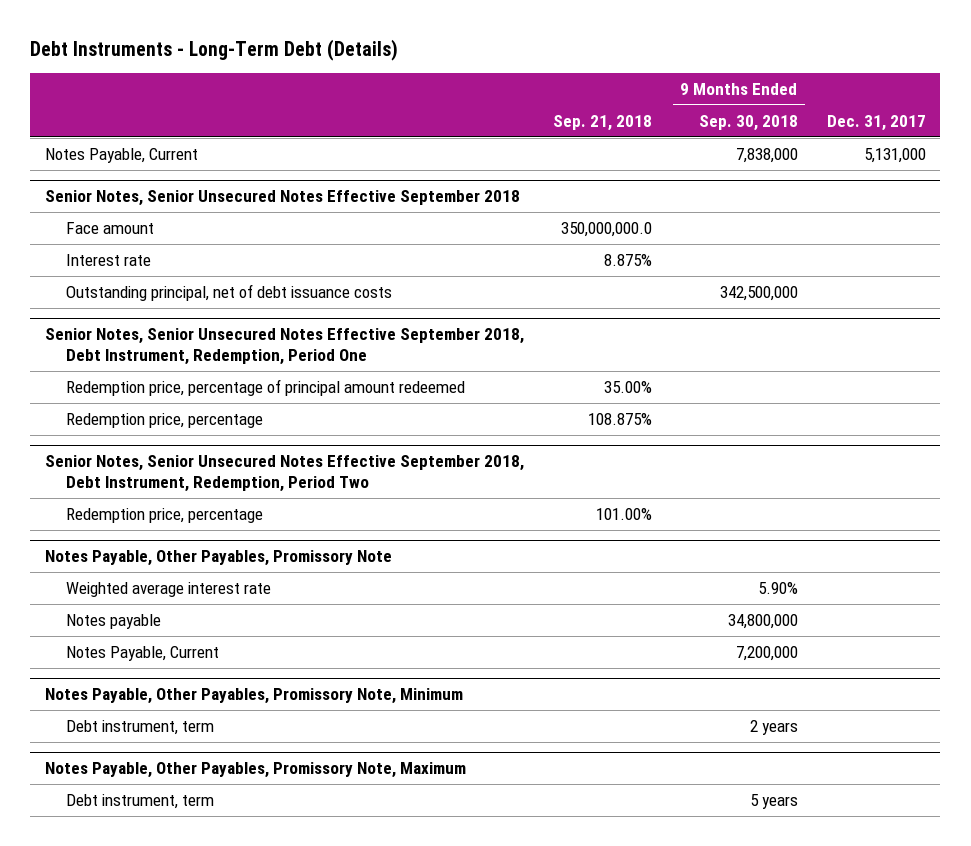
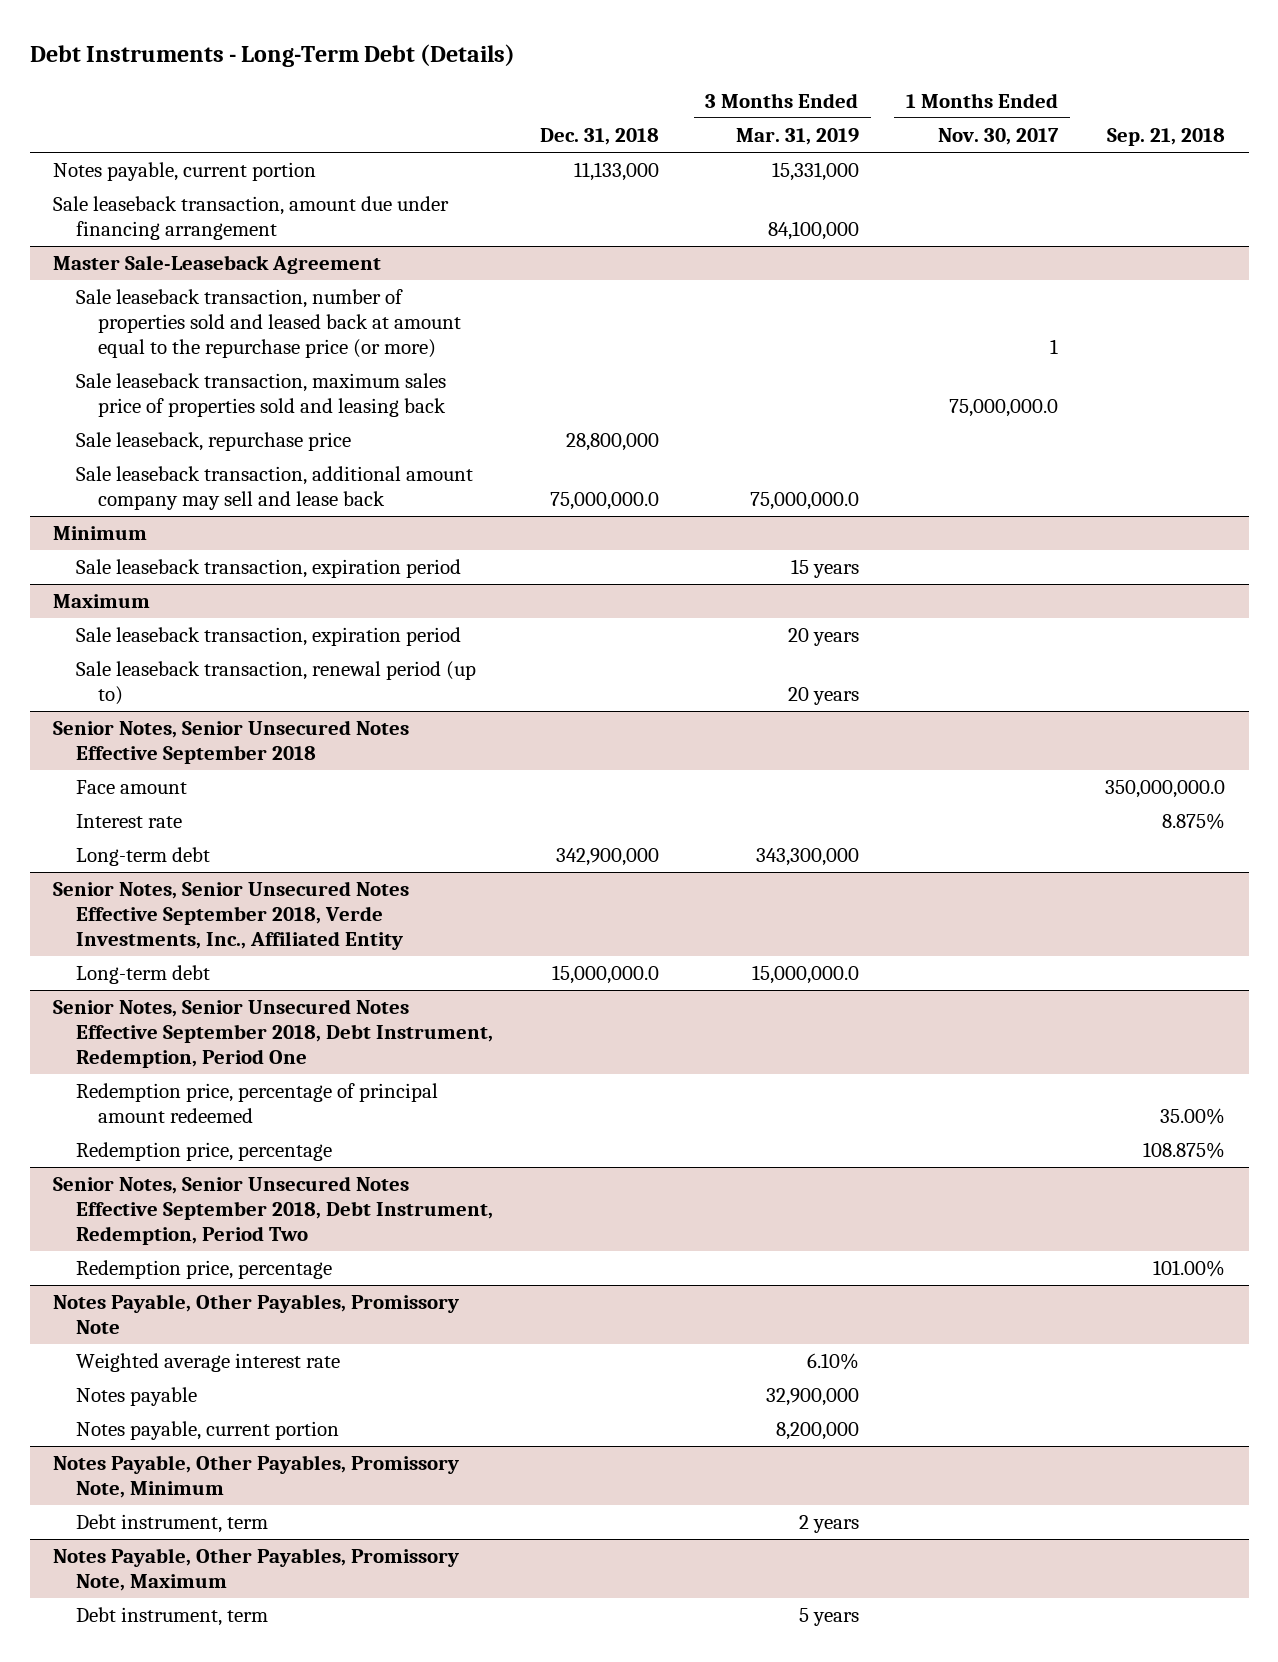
- | Sep. 21, 2018 | 9 Months Ended Sep. 30, 2018 | Dec. 31, 2017
+ | Dec. 31, 2018 | 3 Months Ended Mar. 31, 2019 | 1 Months Ended Nov. 30, 2017 | Sep. 21, 2018
- Notes Payable, Current | | 7,838,000 | 5,131,000
+ Notes payable, current portion | 11,133,000 | 15,331,000 | |
+ Sale leaseback transaction, amount due under financing arrangement | | 84,100,000 | |
+ Master Sale-Leaseback Agreement
+ Sale leaseback transaction, number of properties sold and leased back at amount equal to the repurchase price (or more) | | | 1 |
+ Sale leaseback transaction, maximum sales price of properties sold and leasing back | | | 75,000,000.0 |
+ Sale leaseback, repurchase price | 28,800,000 | | |
+ Sale leaseback transaction, additional amount company may sell and lease back | 75,000,000.0 | 75,000,000.0 | |
+ Minimum
+ Sale leaseback transaction, expiration period | | 15 years | |
+ Maximum
+ Sale leaseback transaction, expiration period | | 20 years | |
+ Sale leaseback transaction, renewal period (up to) | | 20 years | |
@ Senior Notes, Senior Unsecured Notes Effective September 2018
- Outstanding principal, net of debt issuance costs | | 342,500,000 |
+ Long-term debt | 342,900,000 | 343,300,000 | |
+ Senior Notes, Senior Unsecured Notes Effective September 2018, Verde Investments, Inc., Affiliated Entity
+ Long-term debt | 15,000,000.0 | 15,000,000.0 | |
@ Notes Payable, Other Payables, Promissory Note
- Notes Payable, Current | | 7,200,000 |
+ Notes payable, current portion | | 8,200,000 | |

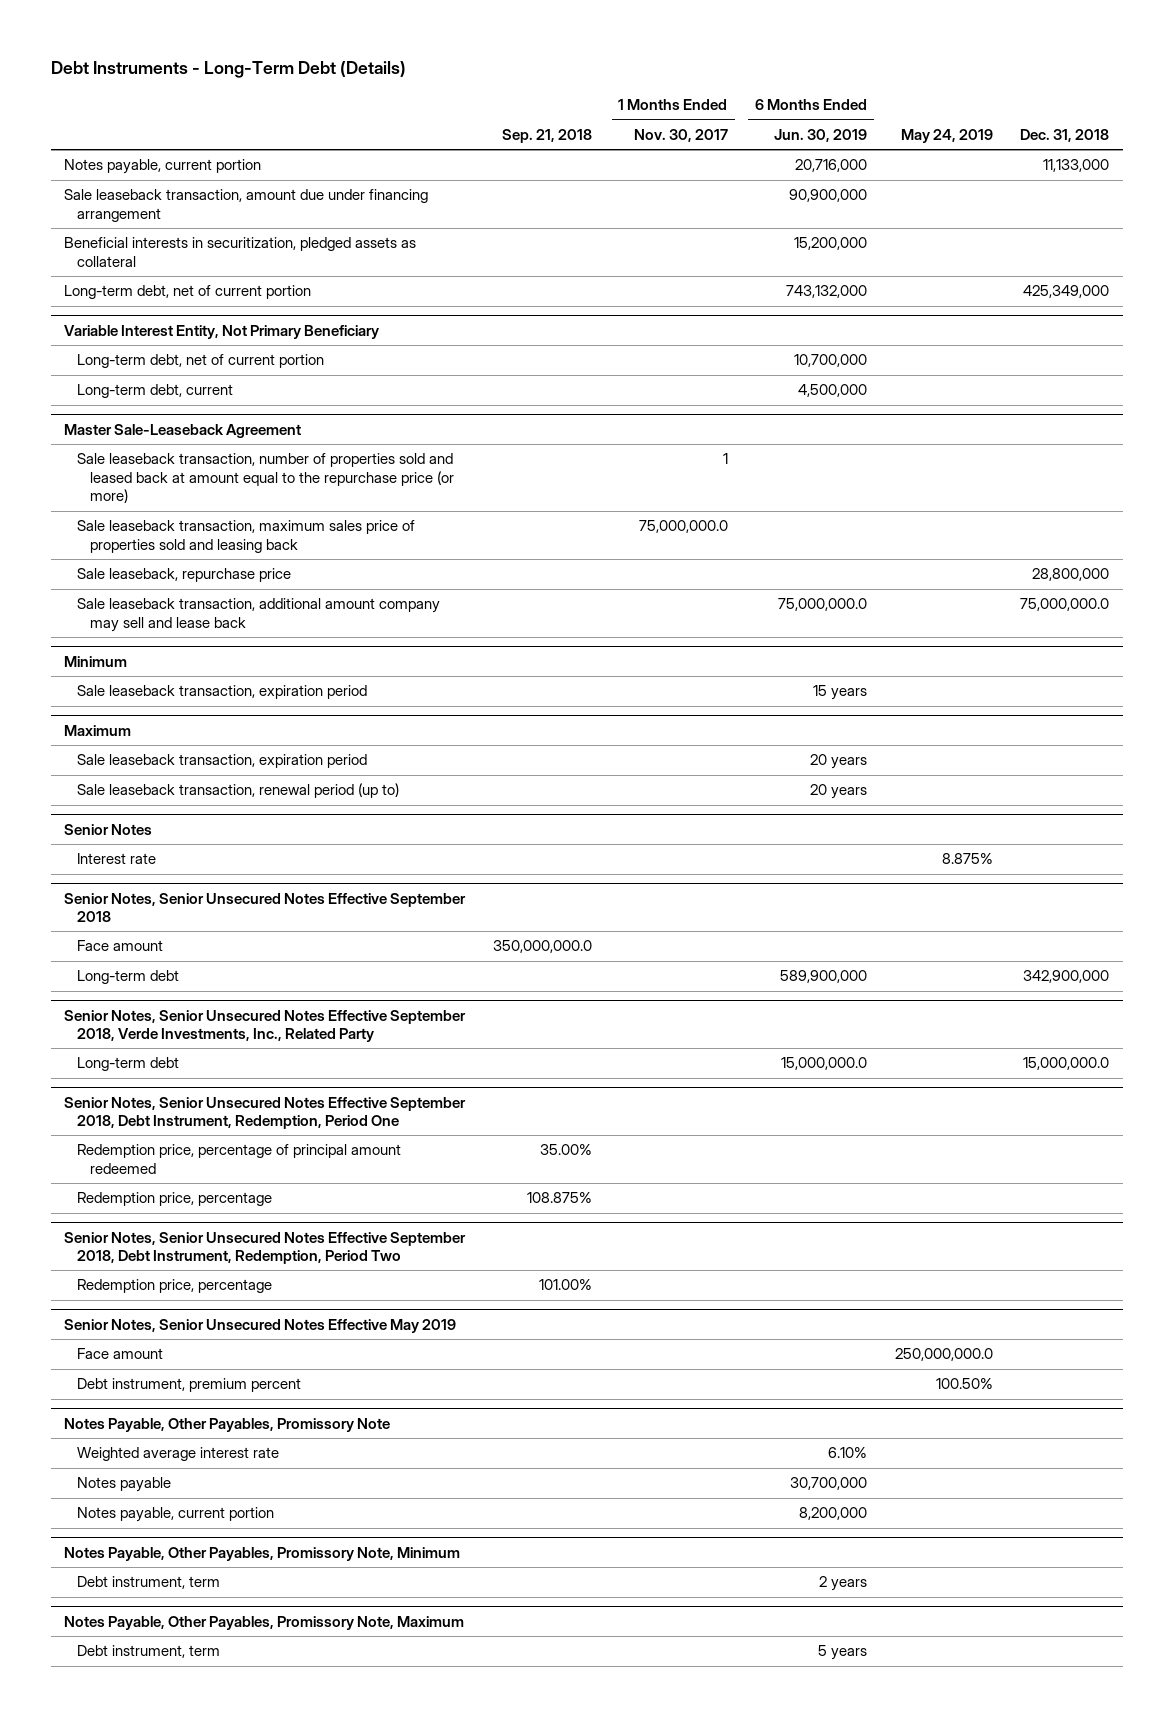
- | Dec. 31, 2018 | 3 Months Ended Mar. 31, 2019 | 1 Months Ended Nov. 30, 2017 | Sep. 21, 2018
+ | Sep. 21, 2018 | 1 Months Ended Nov. 30, 2017 | 6 Months Ended Jun. 30, 2019 | May 24, 2019 | Dec. 31, 2018
+ Beneficial interests in securitization, pledged assets as collateral | | | 15,200,000 | |
+ Long-term debt, net of current portion | | | 743,132,000 | | 425,349,000
+ Variable Interest Entity, Not Primary Beneficiary
+ Long-term debt, net of current portion | | | 10,700,000 | |
+ Long-term debt, current | | | 4,500,000 | |
+ Senior Notes
+ Interest rate | | | | 8.875% |
@ Senior Notes, Senior Unsecured Notes Effective September 2018
- Interest rate | | | | 8.875%
- Senior Notes, Senior Unsecured Notes Effective September 2018, Verde Investments, Inc., Affiliated Entity
+ Senior Notes, Senior Unsecured Notes Effective September 2018, Verde Investments, Inc., Related Party
+ Senior Notes, Senior Unsecured Notes Effective May 2019
+ Face amount | | | | 250,000,000.0 |
+ Debt instrument, premium percent | | | | 100.50% |

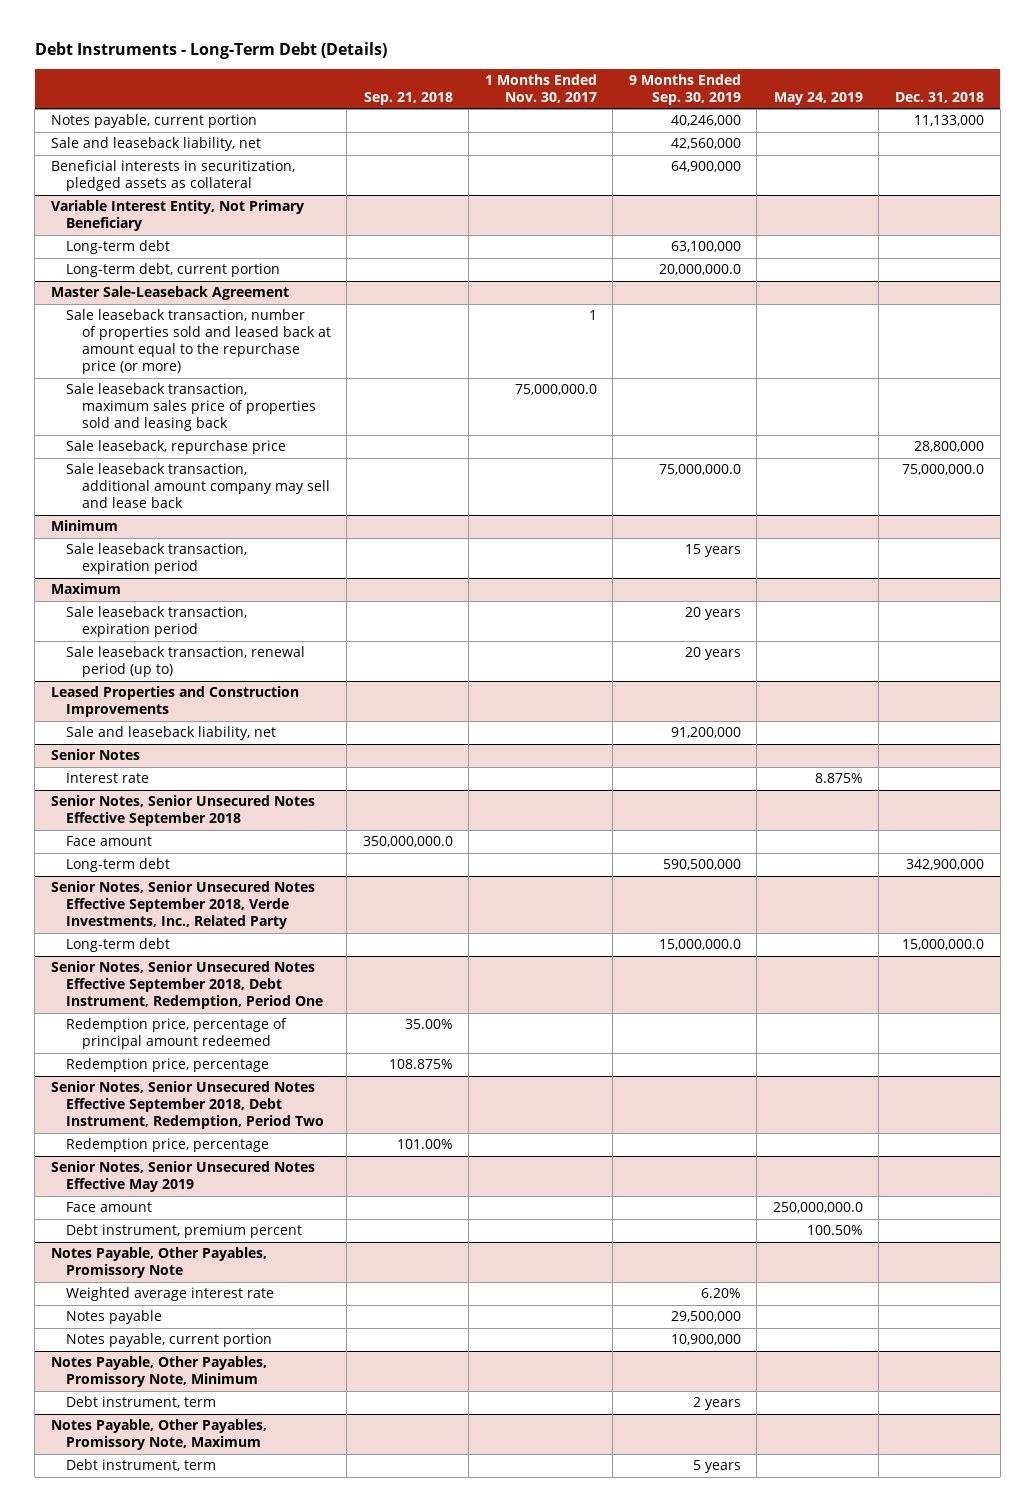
- | Sep. 21, 2018 | 1 Months Ended Nov. 30, 2017 | 6 Months Ended Jun. 30, 2019 | May 24, 2019 | Dec. 31, 2018
+ | Sep. 21, 2018 | 1 Months Ended Nov. 30, 2017 | 9 Months Ended Sep. 30, 2019 | May 24, 2019 | Dec. 31, 2018
- Sale leaseback transaction, amount due under financing arrangement | | | 90,900,000 | |
+ Sale and leaseback liability, net | | | 42,560,000 | |
- Long-term debt, net of current portion | | | 743,132,000 | | 425,349,000
@ Variable Interest Entity, Not Primary Beneficiary
- Long-term debt, net of current portion | | | 10,700,000 | |
- Long-term debt, current | | | 4,500,000 | |
+ Long-term debt | | | 63,100,000 | |
+ Long-term debt, current portion | | | 20,000,000.0 | |
+ Leased Properties and Construction Improvements
+ Sale and leaseback liability, net | | | 91,200,000 | |

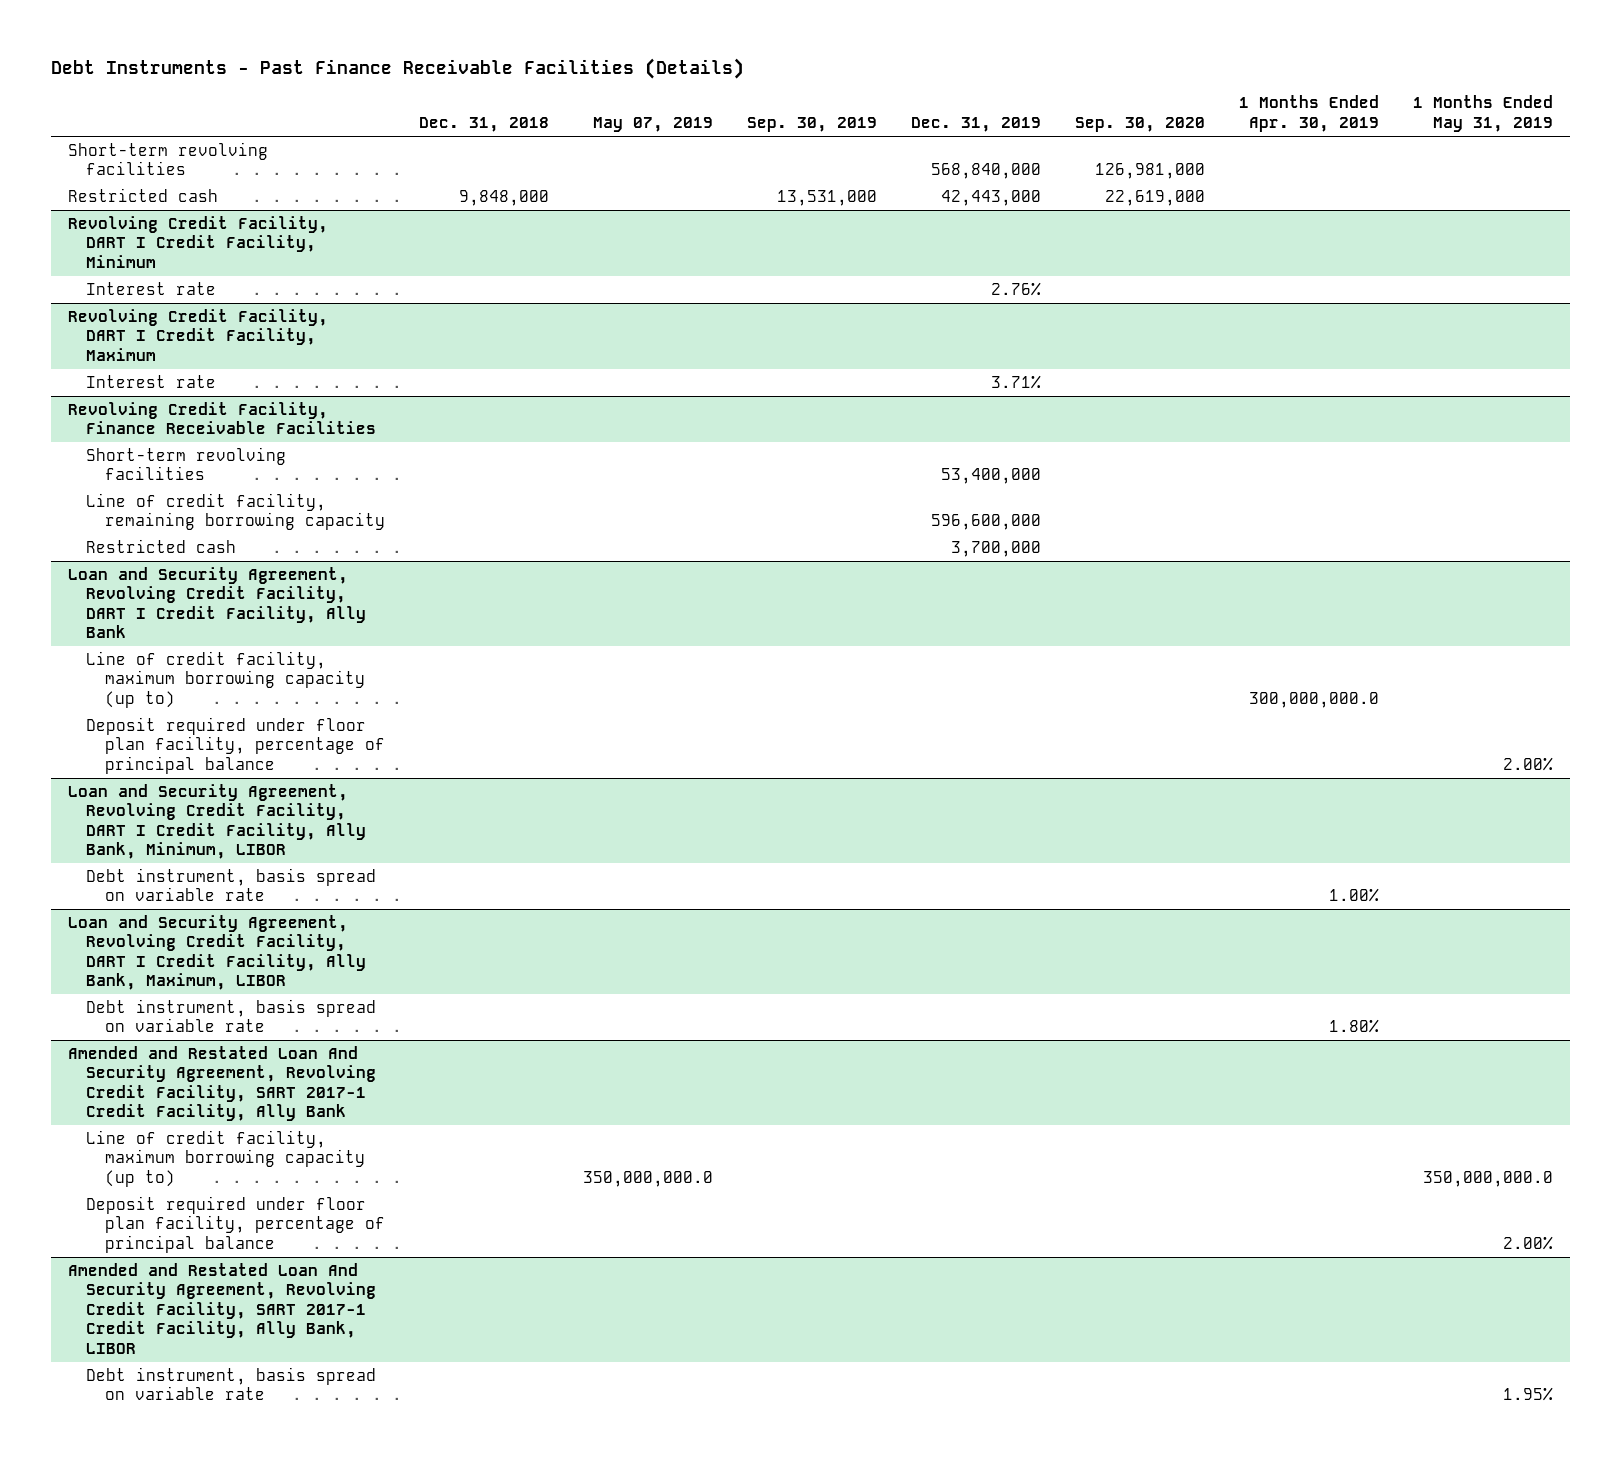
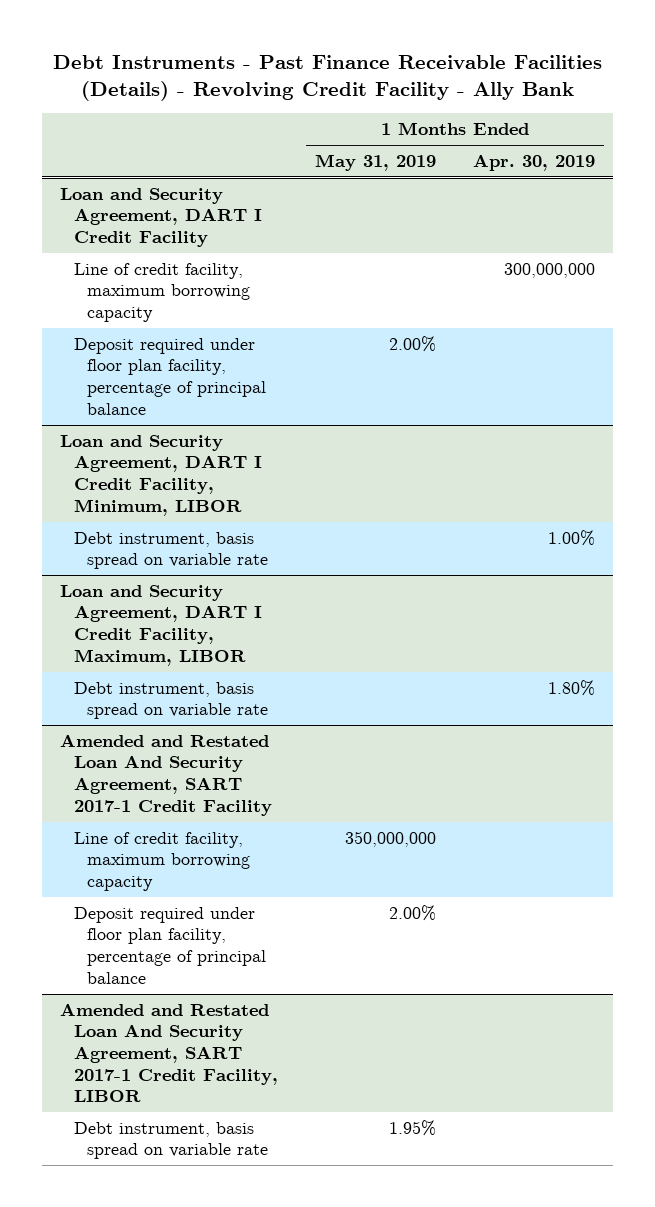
- Debt Instruments - Past Finance Receivable Facilities (Details)
+ Debt Instruments - Past Finance Receivable Facilities (Details) - Revolving Credit Facility - Ally Bank
- | Dec. 31, 2018 | May 07, 2019 | Sep. 30, 2019 | Dec. 31, 2019 | Sep. 30, 2020 | 1 Months Ended Apr. 30, 2019 | 1 Months Ended May 31, 2019
+ | 1 Months Ended May 31, 2019 | 1 Months Ended Apr. 30, 2019
- Short-term revolving facilities | | | | 568,840,000 | 126,981,000 | |
- Restricted cash | 9,848,000 | | 13,531,000 | 42,443,000 | 22,619,000 | |
- Revolving Credit Facility, DART I Credit Facility, Minimum
- Interest rate | | | | 2.76% | | |
- Revolving Credit Facility, DART I Credit Facility, Maximum
- Interest rate | | | | 3.71% | | |
- Revolving Credit Facility, Finance Receivable Facilities
- Short-term revolving facilities | | | | 53,400,000 | | |
- Line of credit facility, remaining borrowing capacity | | | | 596,600,000 | | |
- Restricted cash | | | | 3,700,000 | | |
- Loan and Security Agreement, Revolving Credit Facility, DART I Credit Facility, Ally Bank
- Line of credit facility, maximum borrowing capacity (up to) | | | | | | 300,000,000.0 |
+ Loan and Security Agreement, DART I Credit Facility
+ Line of credit facility, maximum borrowing capacity | | 300,000,000
- Loan and Security Agreement, Revolving Credit Facility, DART I Credit Facility, Ally Bank, Minimum, LIBOR
+ Loan and Security Agreement, DART I Credit Facility, Minimum, LIBOR
- Loan and Security Agreement, Revolving Credit Facility, DART I Credit Facility, Ally Bank, Maximum, LIBOR
+ Loan and Security Agreement, DART I Credit Facility, Maximum, LIBOR
- Amended and Restated Loan And Security Agreement, Revolving Credit Facility, SART 2017-1 Credit Facility, Ally Bank
- Line of credit facility, maximum borrowing capacity (up to) | | 350,000,000.0 | | | | | 350,000,000.0
+ Amended and Restated Loan And Security Agreement, SART 2017-1 Credit Facility
+ Line of credit facility, maximum borrowing capacity | 350,000,000 |
- Amended and Restated Loan And Security Agreement, Revolving Credit Facility, SART 2017-1 Credit Facility, Ally Bank, LIBOR
+ Amended and Restated Loan And Security Agreement, SART 2017-1 Credit Facility, LIBOR

